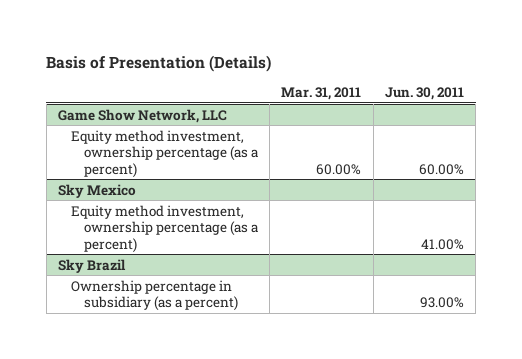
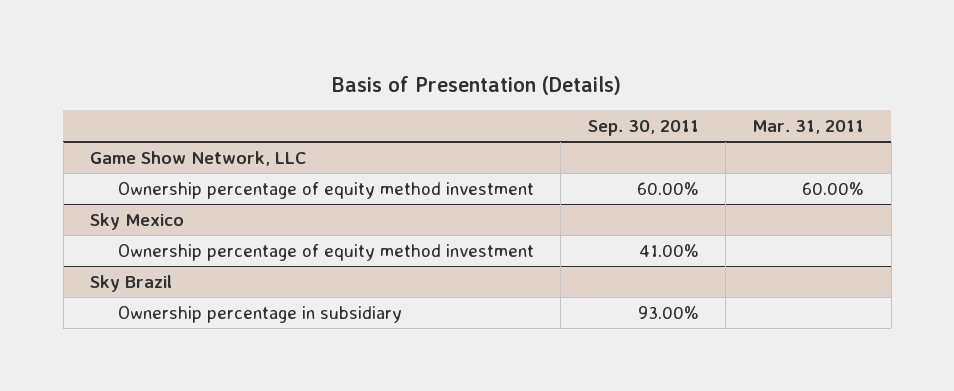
- | Mar. 31, 2011 | Jun. 30, 2011
+ | Sep. 30, 2011 | Mar. 31, 2011
@ Game Show Network, LLC
- Equity method investment, ownership percentage (as a percent) | 60.00% | 60.00%
+ Ownership percentage of equity method investment | 60.00% | 60.00%
@ Sky Mexico
- Equity method investment, ownership percentage (as a percent) | | 41.00%
+ Ownership percentage of equity method investment | 41.00% |
@ Sky Brazil
- Ownership percentage in subsidiary (as a percent) | | 93.00%
+ Ownership percentage in subsidiary | 93.00% |

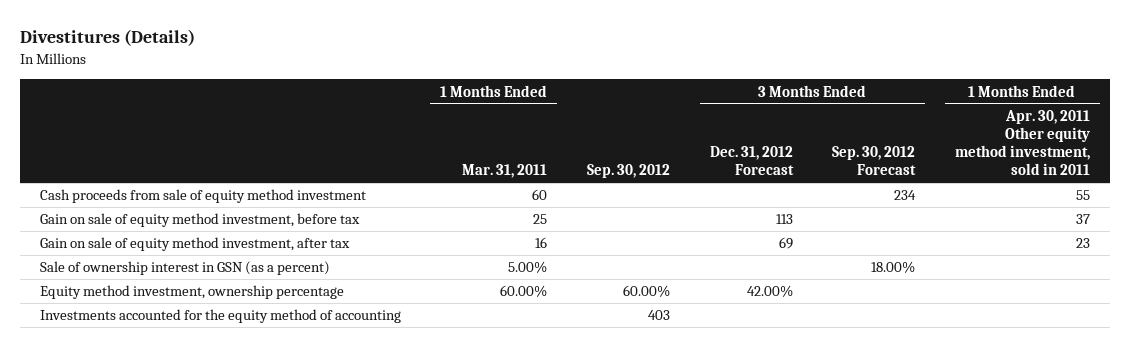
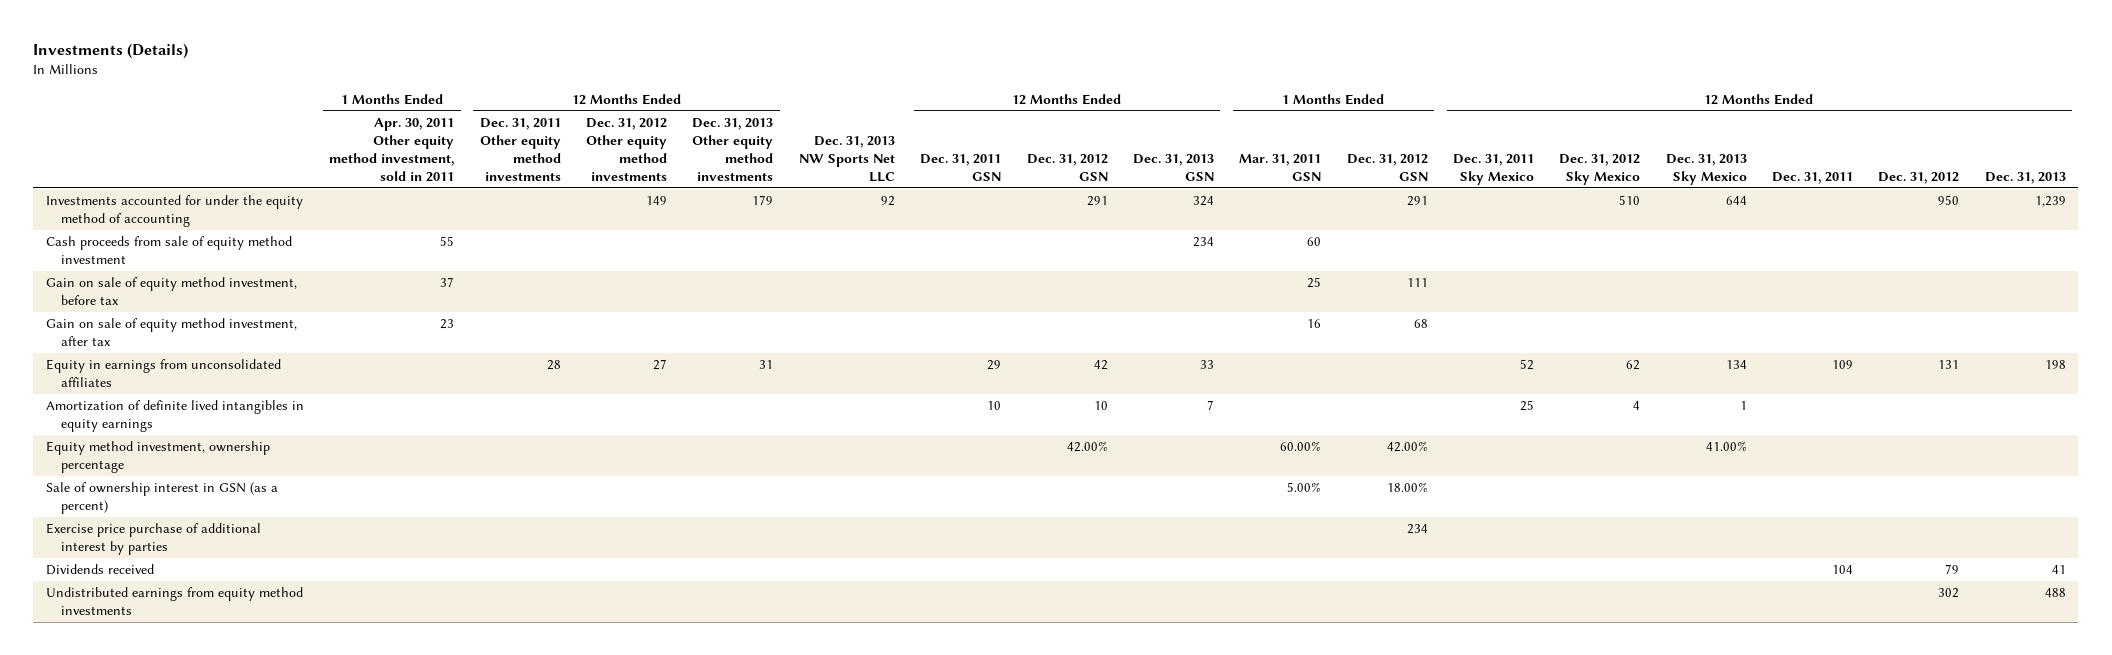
- Divestitures (Details)
+ Investments (Details)
- | 1 Months Ended Mar. 31, 2011 | Sep. 30, 2012 | 3 Months Ended Dec. 31, 2012 Forecast | 3 Months Ended Sep. 30, 2012 Forecast | 1 Months Ended Apr. 30, 2011 Other equity method investment, sold in 2011
+ | 1 Months Ended Apr. 30, 2011 Other equity method investment, sold in 2011 | 12 Months Ended Dec. 31, 2011 Other equity method investments | 12 Months Ended Dec. 31, 2012 Other equity method investments | 12 Months Ended Dec. 31, 2013 Other equity method investments | Dec. 31, 2013 NW Sports Net LLC | 12 Months Ended Dec. 31, 2011 GSN | 12 Months Ended Dec. 31, 2012 GSN | 12 Months Ended Dec. 31, 2013 GSN | 1 Months Ended Mar. 31, 2011 GSN | 1 Months Ended Dec. 31, 2012 GSN | 12 Months Ended Dec. 31, 2011 Sky Mexico | 12 Months Ended Dec. 31, 2012 Sky Mexico | 12 Months Ended Dec. 31, 2013 Sky Mexico | 12 Months Ended Dec. 31, 2011 | 12 Months Ended Dec. 31, 2012 | 12 Months Ended Dec. 31, 2013
+ Investments accounted for under the equity method of accounting | | | 149 | 179 | 92 | | 291 | 324 | | 291 | | 510 | 644 | | 950 | 1,239
+ Equity in earnings from unconsolidated affiliates | | 28 | 27 | 31 | | 29 | 42 | 33 | | | 52 | 62 | 134 | 109 | 131 | 198
+ Amortization of definite lived intangibles in equity earnings | | | | | | 10 | 10 | 7 | | | 25 | 4 | 1 | | |
- Investments accounted for the equity method of accounting | | 403 | | |
moved down: Sale of ownership interest in GSN (as a percent) | | | | | | | | | 5.00% | 18.00% | | | | | |
+ Exercise price purchase of additional interest by parties | | | | | | | | | | 234 | | | | | |
+ Dividends received | | | | | | | | | | | | | | 104 | 79 | 41
+ Undistributed earnings from equity method investments | | | | | | | | | | | | | | | 302 | 488

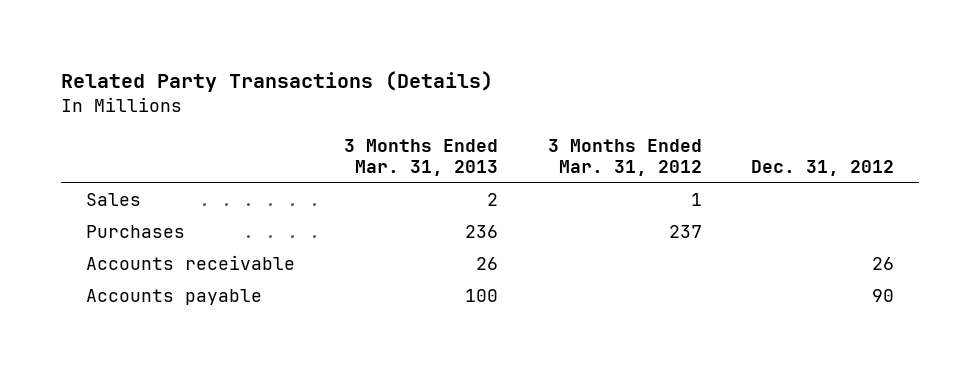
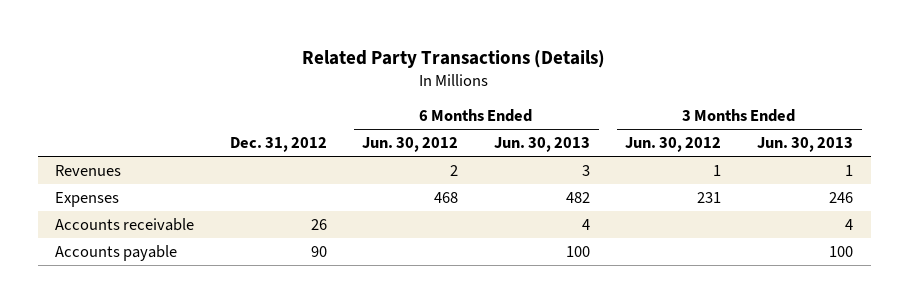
- | 3 Months Ended Mar. 31, 2013 | 3 Months Ended Mar. 31, 2012 | Dec. 31, 2012
+ | Dec. 31, 2012 | 6 Months Ended Jun. 30, 2012 | 6 Months Ended Jun. 30, 2013 | 3 Months Ended Jun. 30, 2012 | 3 Months Ended Jun. 30, 2013
- Sales | 2 | 1 |
- Purchases | 236 | 237 |
+ Revenues | | 2 | 3 | 1 | 1
+ Expenses | | 468 | 482 | 231 | 246

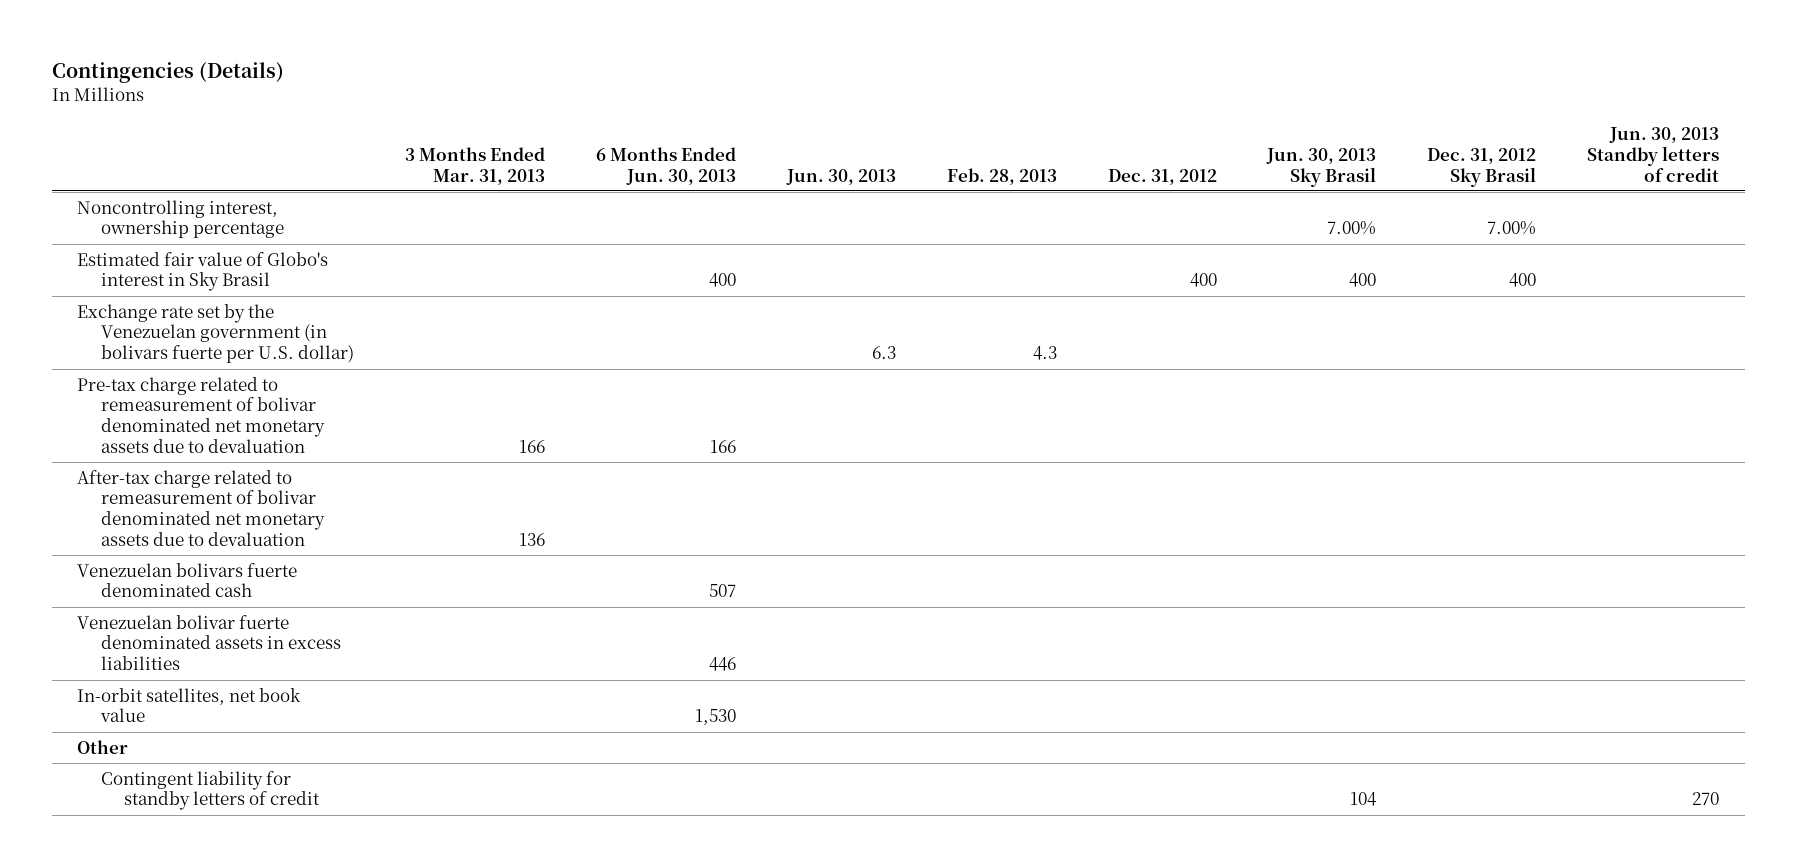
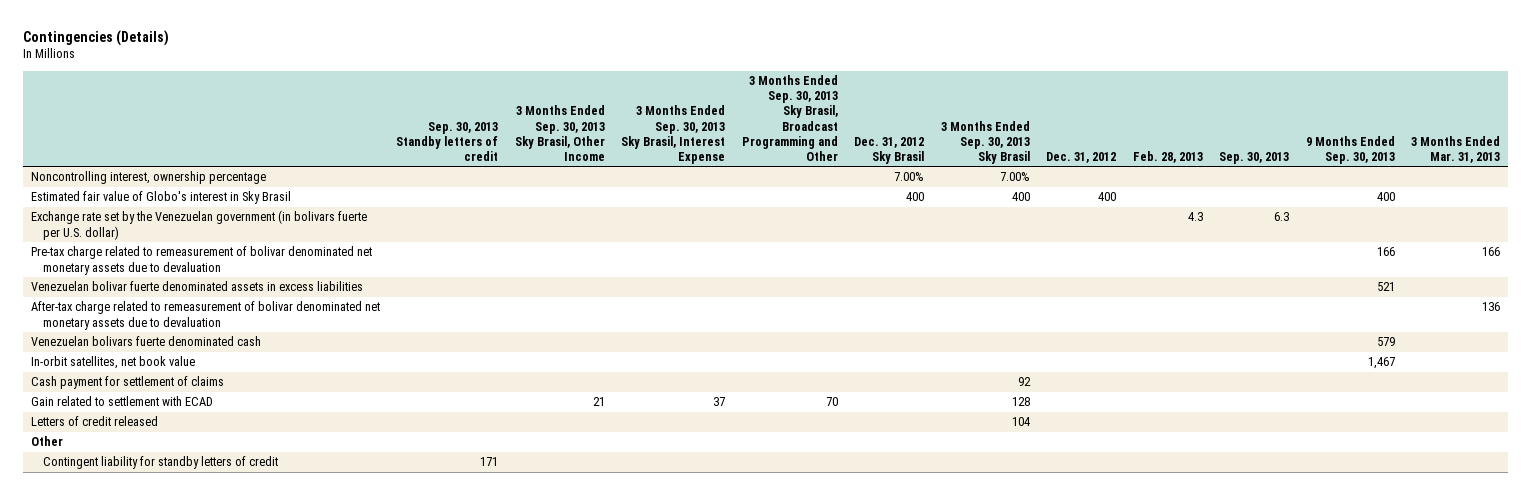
- | 3 Months Ended Mar. 31, 2013 | 6 Months Ended Jun. 30, 2013 | Jun. 30, 2013 | Feb. 28, 2013 | Dec. 31, 2012 | Jun. 30, 2013 Sky Brasil | Dec. 31, 2012 Sky Brasil | Jun. 30, 2013 Standby letters of credit
+ | Sep. 30, 2013 Standby letters of credit | 3 Months Ended Sep. 30, 2013 Sky Brasil, Other Income | 3 Months Ended Sep. 30, 2013 Sky Brasil, Interest Expense | 3 Months Ended Sep. 30, 2013 Sky Brasil, Broadcast Programming and Other | Dec. 31, 2012 Sky Brasil | 3 Months Ended Sep. 30, 2013 Sky Brasil | Dec. 31, 2012 | Feb. 28, 2013 | Sep. 30, 2013 | 9 Months Ended Sep. 30, 2013 | 3 Months Ended Mar. 31, 2013
moved up: Venezuelan bolivar fuerte denominated assets in excess liabilities | | | | | | | | | | 521 |
+ Cash payment for settlement of claims | | | | | | 92 | | | | |
+ Gain related to settlement with ECAD | | 21 | 37 | 70 | | 128 | | | | |
+ Letters of credit released | | | | | | 104 | | | | |

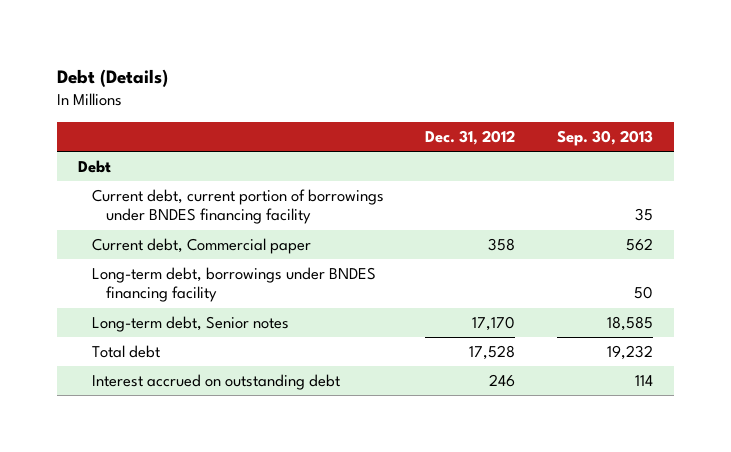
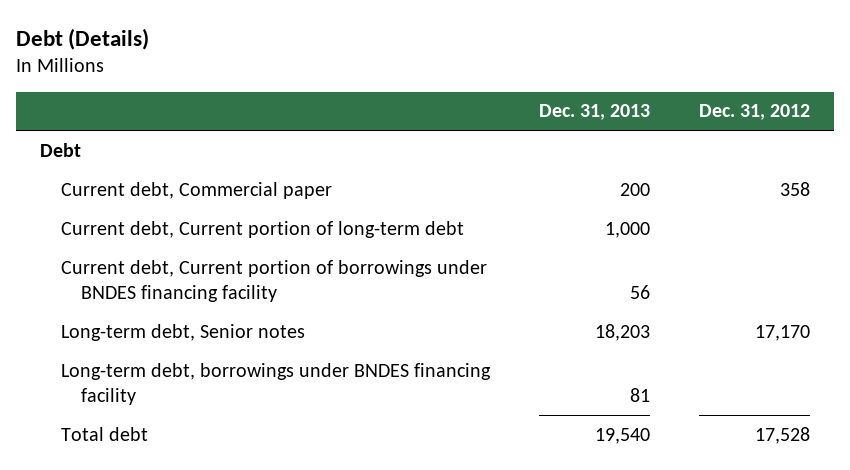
- | Dec. 31, 2012 | Sep. 30, 2013
+ | Dec. 31, 2013 | Dec. 31, 2012
- Current debt, current portion of borrowings under BNDES financing facility | | 35
+ Current debt, Current portion of long-term debt | 1,000 |
+ Current debt, Current portion of borrowings under BNDES financing facility | 56 |
moved down: Long-term debt, borrowings under BNDES financing facility | 81 |
- Interest accrued on outstanding debt | 246 | 114

